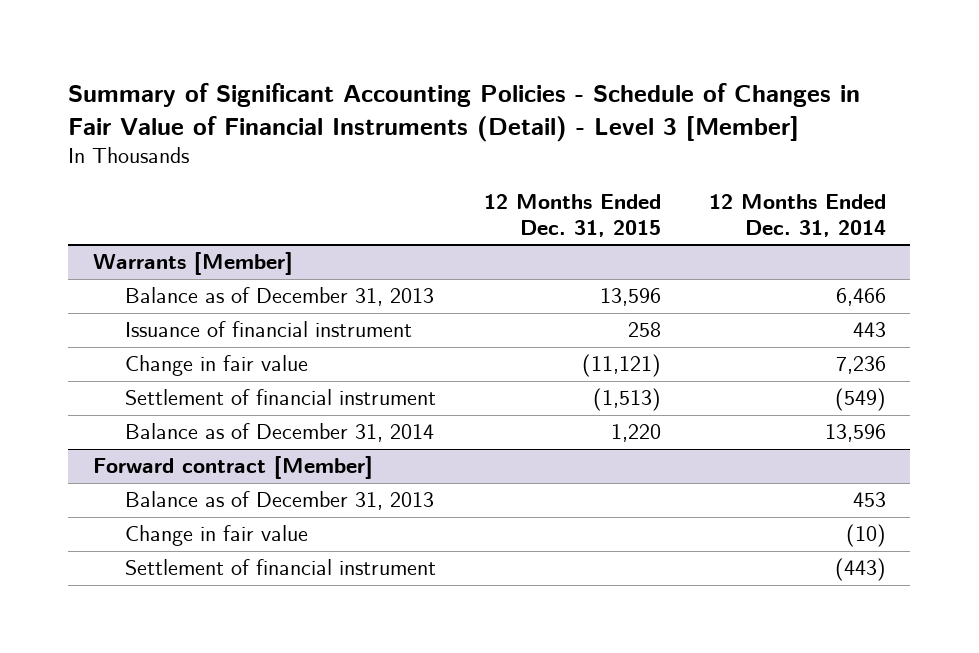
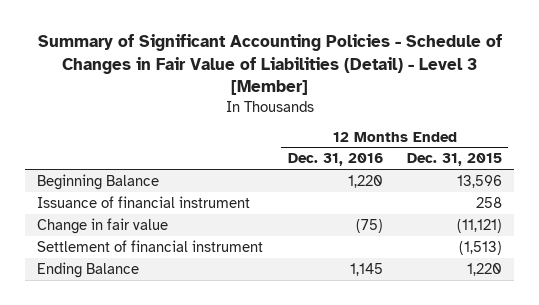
- Summary of Significant Accounting Policies - Schedule of Changes in Fair Value of Financial Instruments (Detail) - Level 3 [Member]
+ Summary of Significant Accounting Policies - Schedule of Changes in Fair Value of Liabilities (Detail) - Level 3 [Member]
- | 12 Months Ended Dec. 31, 2015 | 12 Months Ended Dec. 31, 2014
+ | 12 Months Ended Dec. 31, 2016 | 12 Months Ended Dec. 31, 2015
- Warrants [Member]
- Balance as of December 31, 2013 | 13,596 | 6,466
+ Beginning Balance | 1,220 | 13,596
- Balance as of December 31, 2014 | 1,220 | 13,596
- Forward contract [Member]
- Balance as of December 31, 2013 | | 453
- Change in fair value | | (10)
- Settlement of financial instrument | | (443)
+ Ending Balance | 1,145 | 1,220

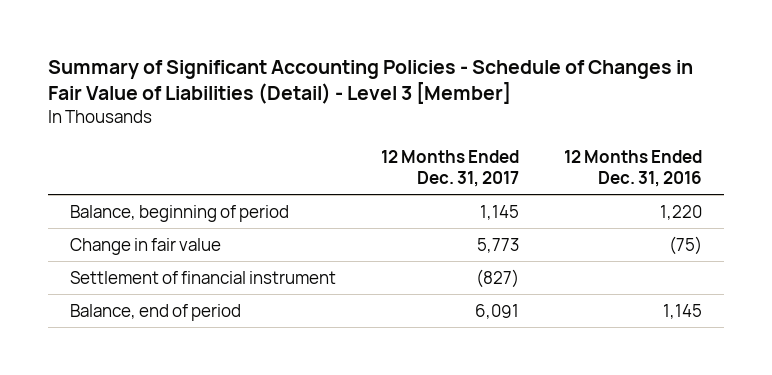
- | 12 Months Ended Dec. 31, 2016 | 12 Months Ended Dec. 31, 2015
+ | 12 Months Ended Dec. 31, 2017 | 12 Months Ended Dec. 31, 2016
- Beginning Balance | 1,220 | 13,596
- Issuance of financial instrument | | 258
+ Balance, beginning of period | 1,145 | 1,220
- Ending Balance | 1,145 | 1,220
+ Balance, end of period | 6,091 | 1,145

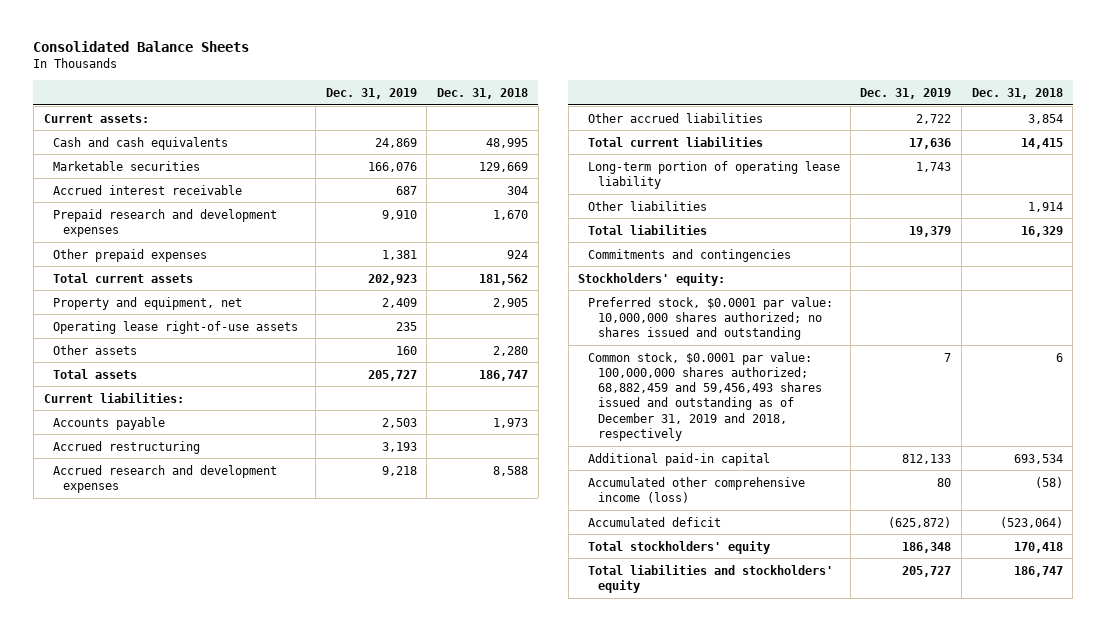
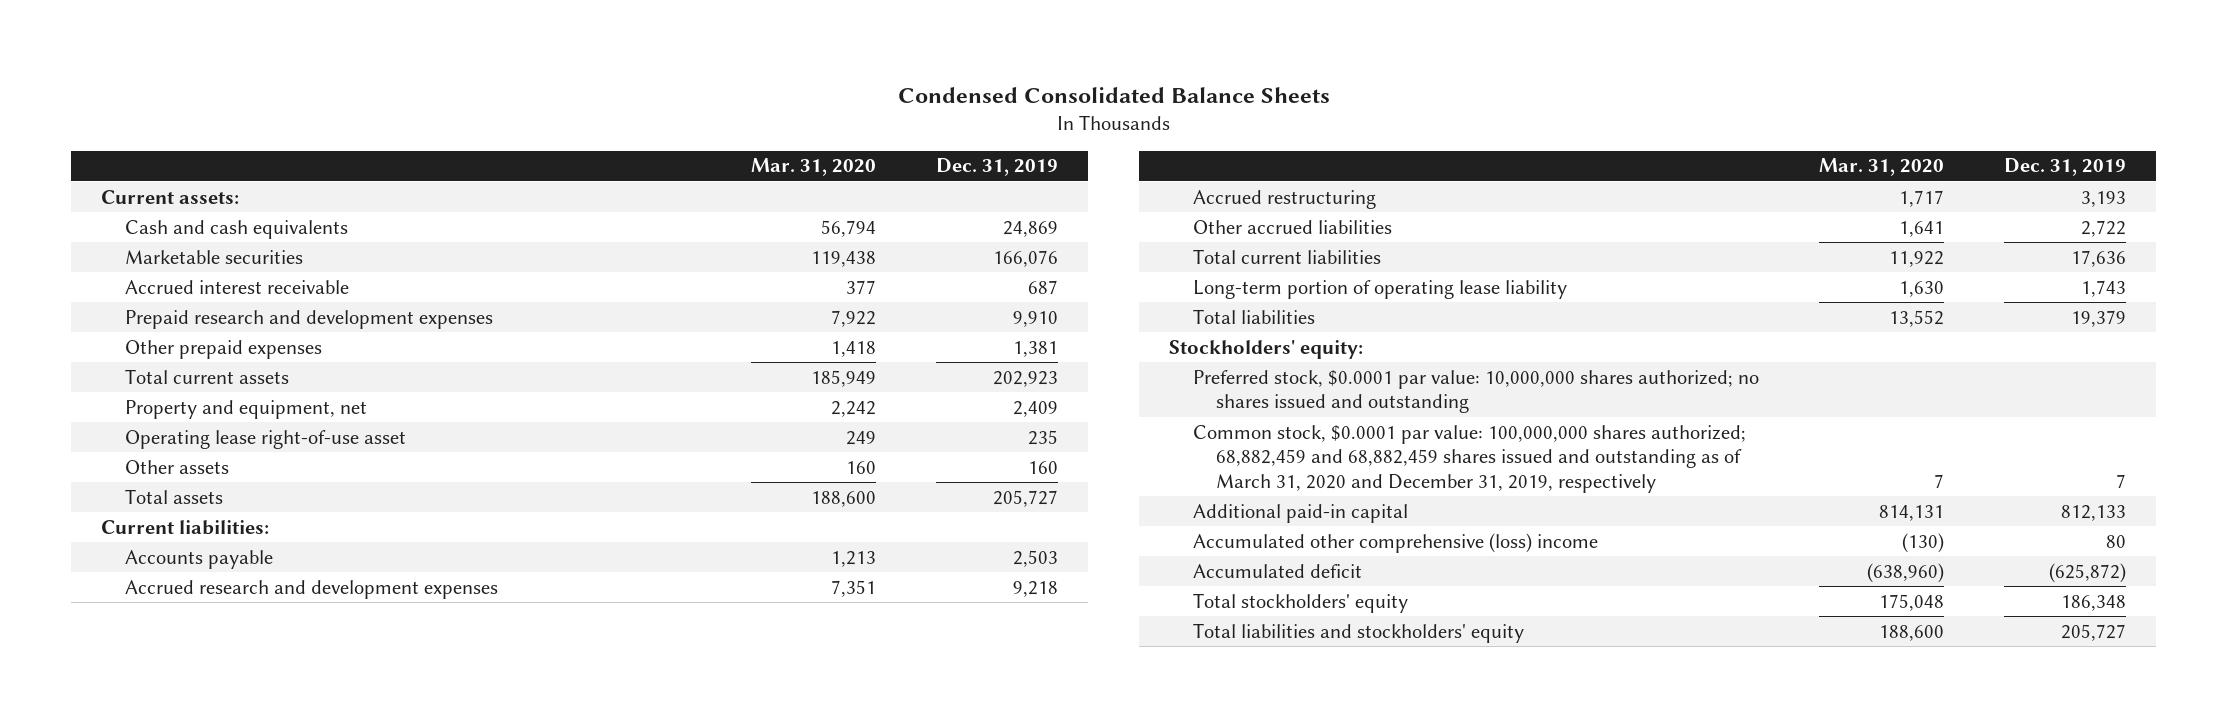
- Consolidated Balance Sheets
+ Condensed Consolidated Balance Sheets
- | Dec. 31, 2019 | Dec. 31, 2018
+ | Mar. 31, 2020 | Dec. 31, 2019
- Operating lease right-of-use assets | 235 |
+ Operating lease right-of-use asset | 249 | 235
moved down: Accrued restructuring | 1,717 | 3,193
- Other liabilities | | 1,914
- Commitments and contingencies
- Common stock, $0.0001 par value: 100,000,000 shares authorized; 68,882,459 and 59,456,493 shares issued and outstanding as of December 31, 2019 and 2018, respectively | 7 | 6
+ Common stock, $0.0001 par value: 100,000,000 shares authorized; 68,882,459 and 68,882,459 shares issued and outstanding as of March 31, 2020 and December 31, 2019, respectively | 7 | 7
- Accumulated other comprehensive income (loss) | 80 | (58)
+ Accumulated other comprehensive (loss) income | (130) | 80

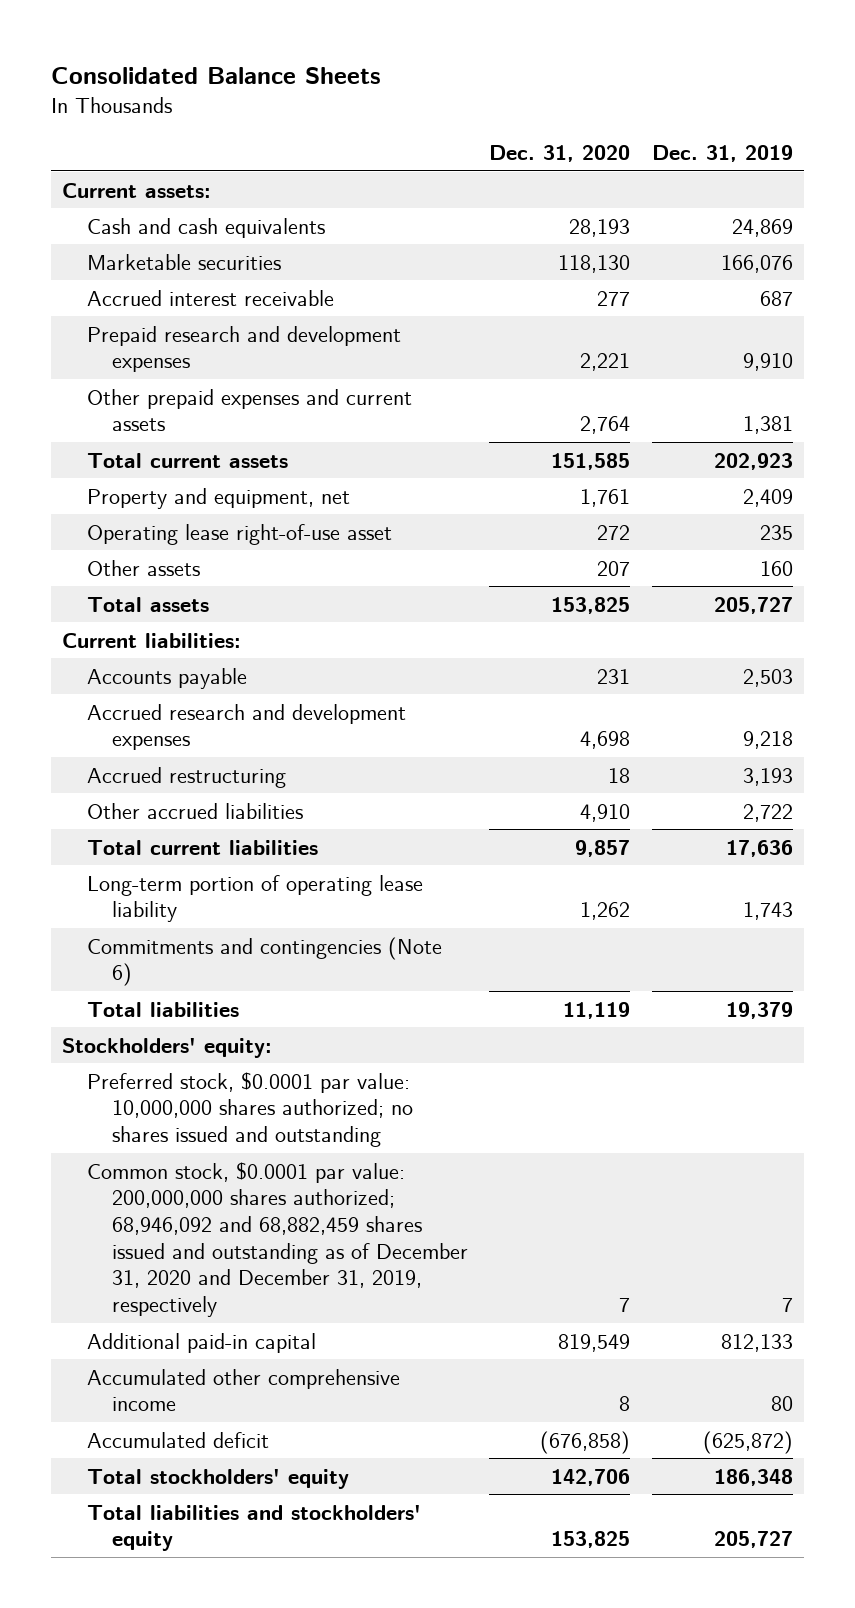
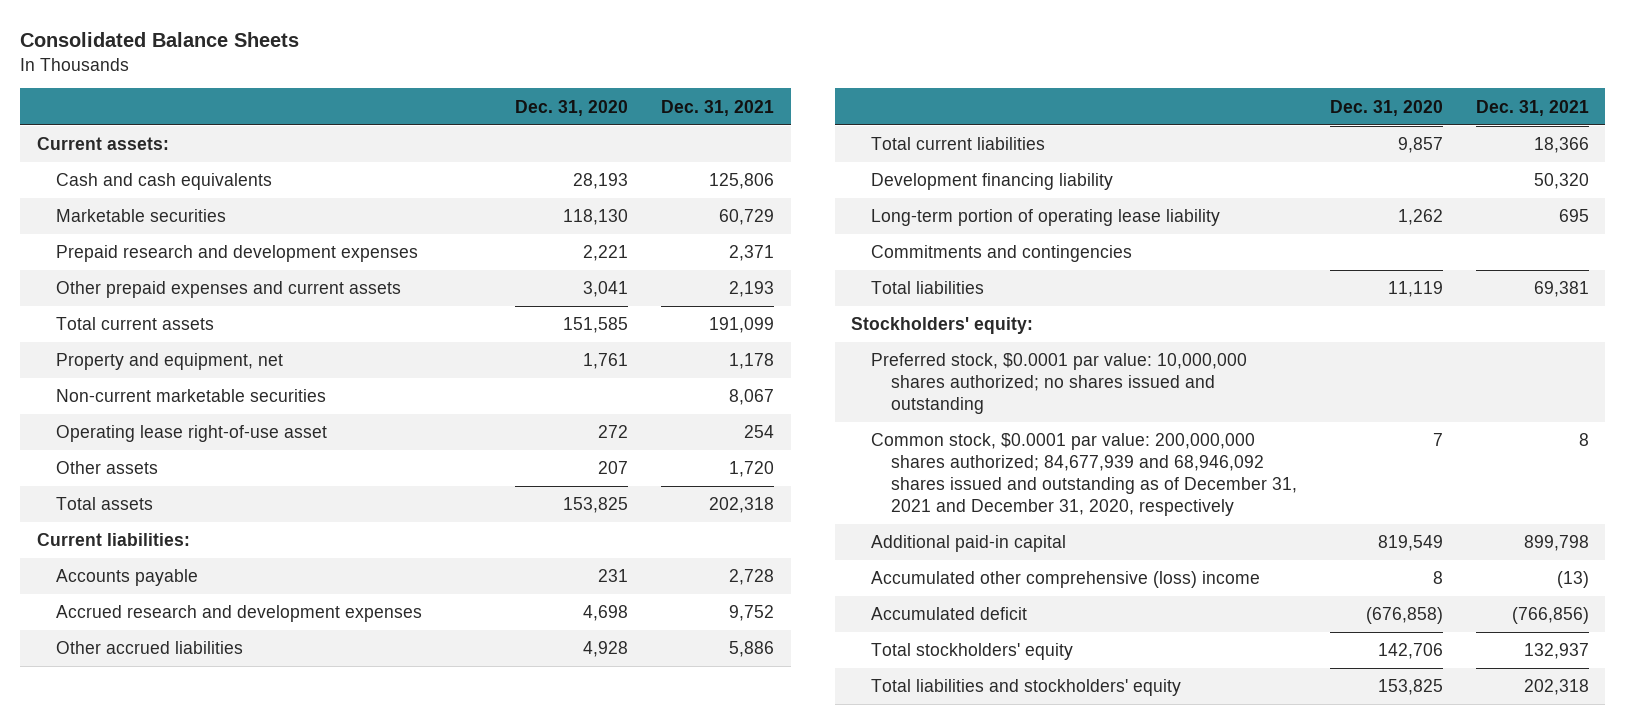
- | Dec. 31, 2020 | Dec. 31, 2019
+ | Dec. 31, 2020 | Dec. 31, 2021
- Accrued interest receivable | 277 | 687
- Other prepaid expenses and current assets | 2,764 | 1,381
+ Other prepaid expenses and current assets | 3,041 | 2,193
+ Non-current marketable securities | | 8,067
- Accrued restructuring | 18 | 3,193
- Other accrued liabilities | 4,910 | 2,722
+ Other accrued liabilities | 4,928 | 5,886
+ Development financing liability | | 50,320
- Commitments and contingencies (Note 6)
+ Commitments and contingencies
- Common stock, $0.0001 par value: 200,000,000 shares authorized; 68,946,092 and 68,882,459 shares issued and outstanding as of December 31, 2020 and December 31, 2019, respectively | 7 | 7
+ Common stock, $0.0001 par value: 200,000,000 shares authorized; 84,677,939 and 68,946,092 shares issued and outstanding as of December 31, 2021 and December 31, 2020, respectively | 7 | 8
- Accumulated other comprehensive income | 8 | 80
+ Accumulated other comprehensive (loss) income | 8 | (13)

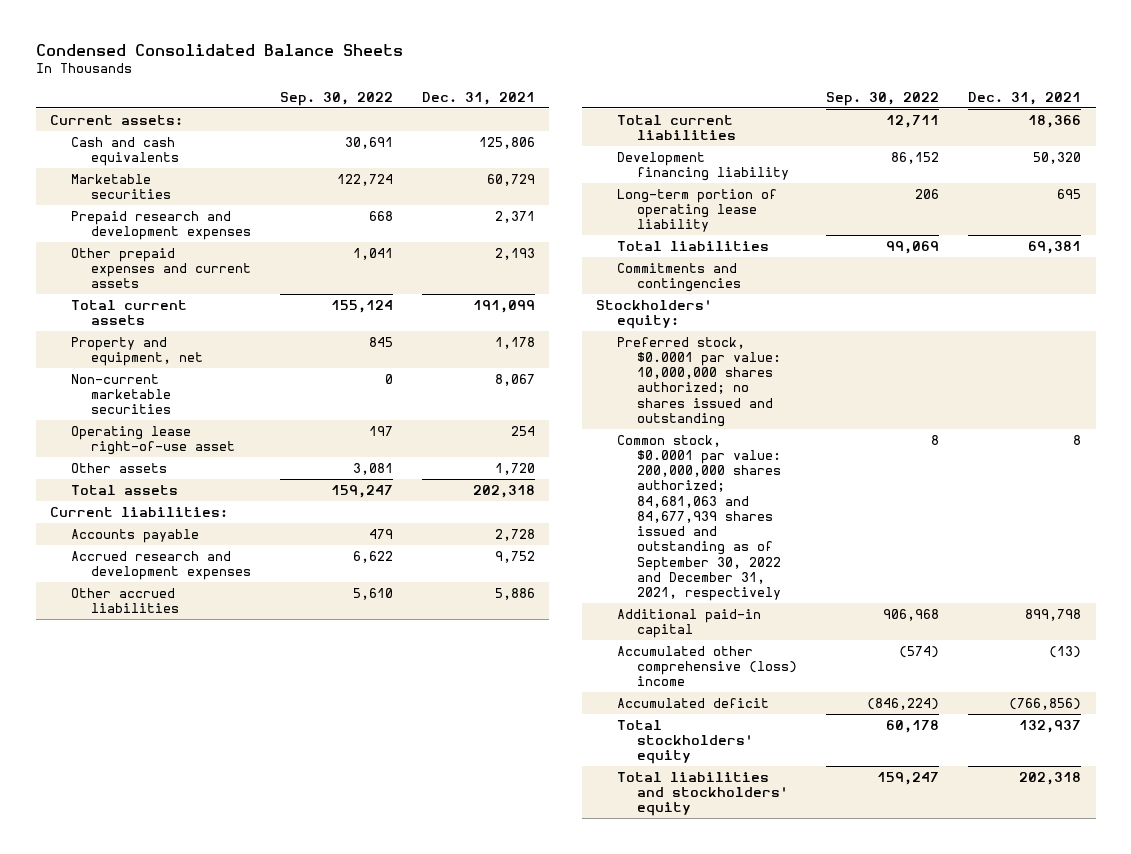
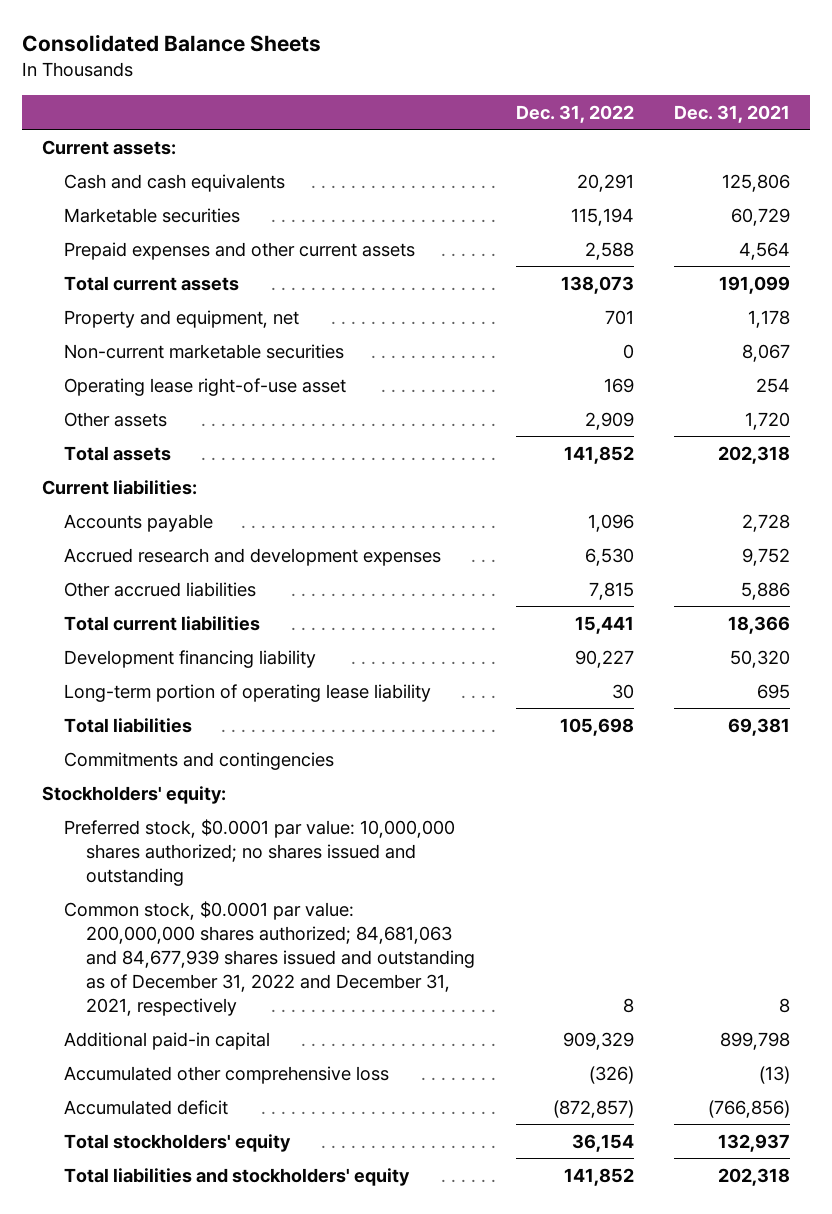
- Condensed Consolidated Balance Sheets
+ Consolidated Balance Sheets
- | Sep. 30, 2022 | Dec. 31, 2021
+ | Dec. 31, 2022 | Dec. 31, 2021
- Prepaid research and development expenses | 668 | 2,371
- Other prepaid expenses and current assets | 1,041 | 2,193
+ Prepaid expenses and other current assets | 2,588 | 4,564
- Common stock, $0.0001 par value: 200,000,000 shares authorized; 84,681,063 and 84,677,939 shares issued and outstanding as of September 30, 2022 and December 31, 2021, respectively | 8 | 8
+ Common stock, $0.0001 par value: 200,000,000 shares authorized; 84,681,063 and 84,677,939 shares issued and outstanding as of December 31, 2022 and December 31, 2021, respectively | 8 | 8
- Accumulated other comprehensive (loss) income | (574) | (13)
+ Accumulated other comprehensive loss | (326) | (13)

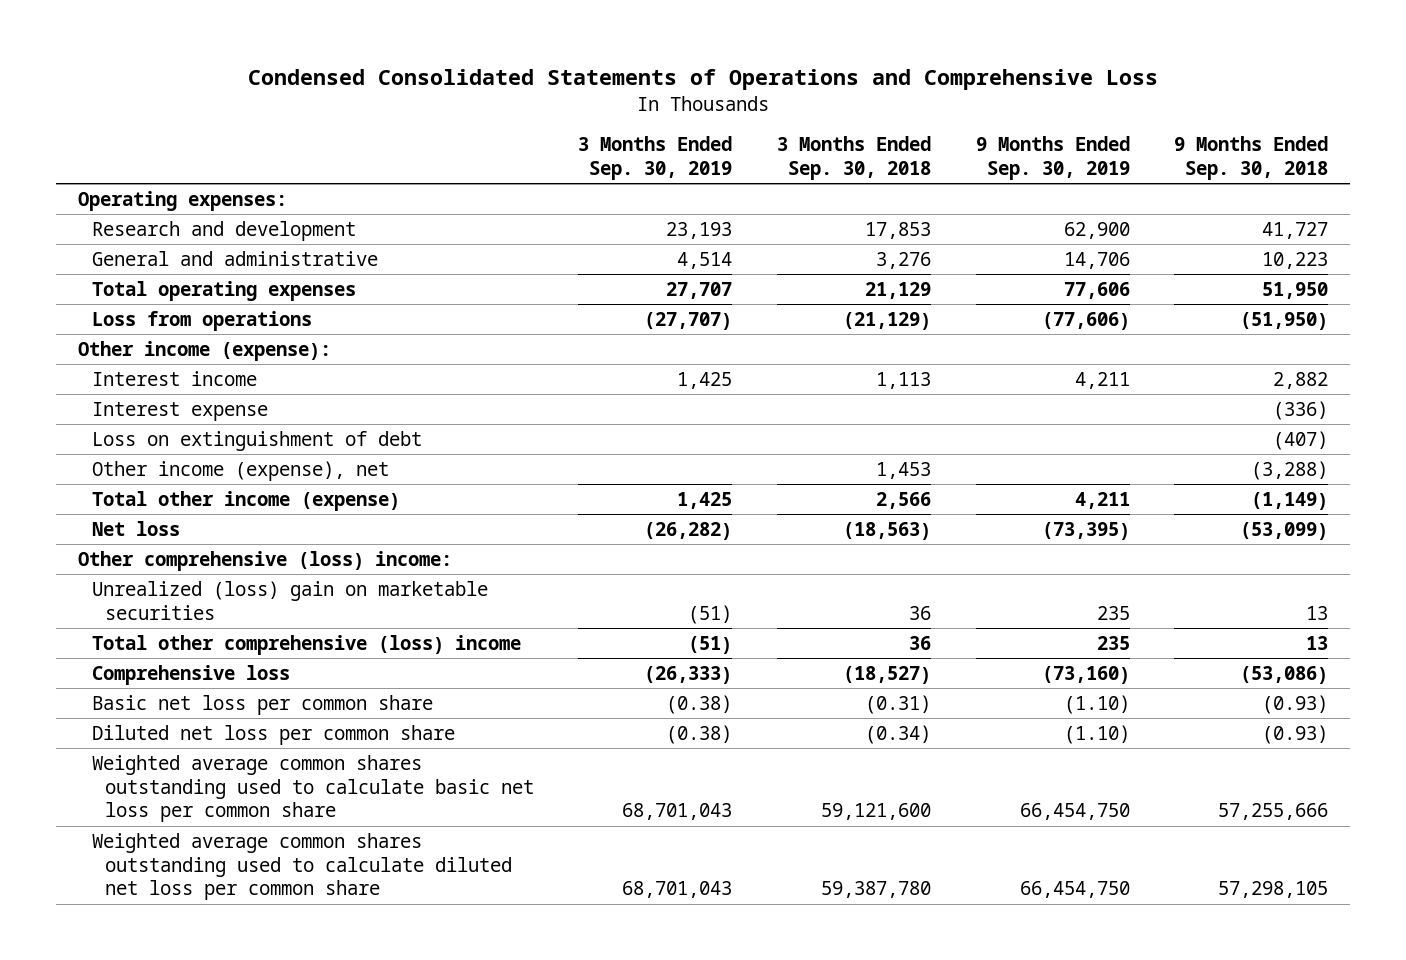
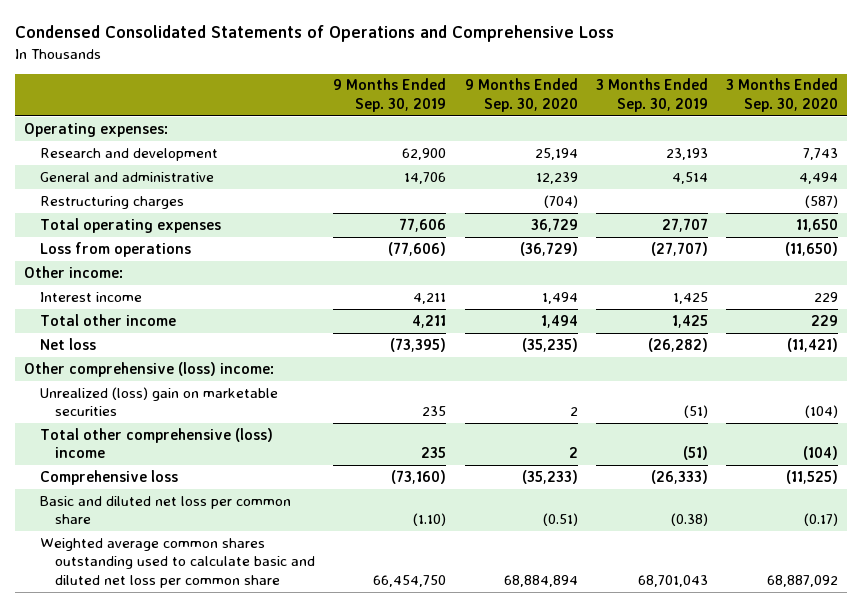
- | 3 Months Ended Sep. 30, 2019 | 3 Months Ended Sep. 30, 2018 | 9 Months Ended Sep. 30, 2019 | 9 Months Ended Sep. 30, 2018
+ | 9 Months Ended Sep. 30, 2019 | 9 Months Ended Sep. 30, 2020 | 3 Months Ended Sep. 30, 2019 | 3 Months Ended Sep. 30, 2020
+ Restructuring charges | | (704) | | (587)
- Other income (expense):
+ Other income:
- Interest expense | | | | (336)
- Loss on extinguishment of debt | | | | (407)
- Other income (expense), net | | 1,453 | | (3,288)
- Total other income (expense) | 1,425 | 2,566 | 4,211 | (1,149)
+ Total other income | 4,211 | 1,494 | 1,425 | 229
- Basic net loss per common share | (0.38) | (0.31) | (1.10) | (0.93)
- Diluted net loss per common share | (0.38) | (0.34) | (1.10) | (0.93)
- Weighted average common shares outstanding used to calculate basic net loss per common share | 68,701,043 | 59,121,600 | 66,454,750 | 57,255,666
- Weighted average common shares outstanding used to calculate diluted net loss per common share | 68,701,043 | 59,387,780 | 66,454,750 | 57,298,105
+ Basic and diluted net loss per common share | (1.10) | (0.51) | (0.38) | (0.17)
+ Weighted average common shares outstanding used to calculate basic and diluted net loss per common share | 66,454,750 | 68,884,894 | 68,701,043 | 68,887,092

